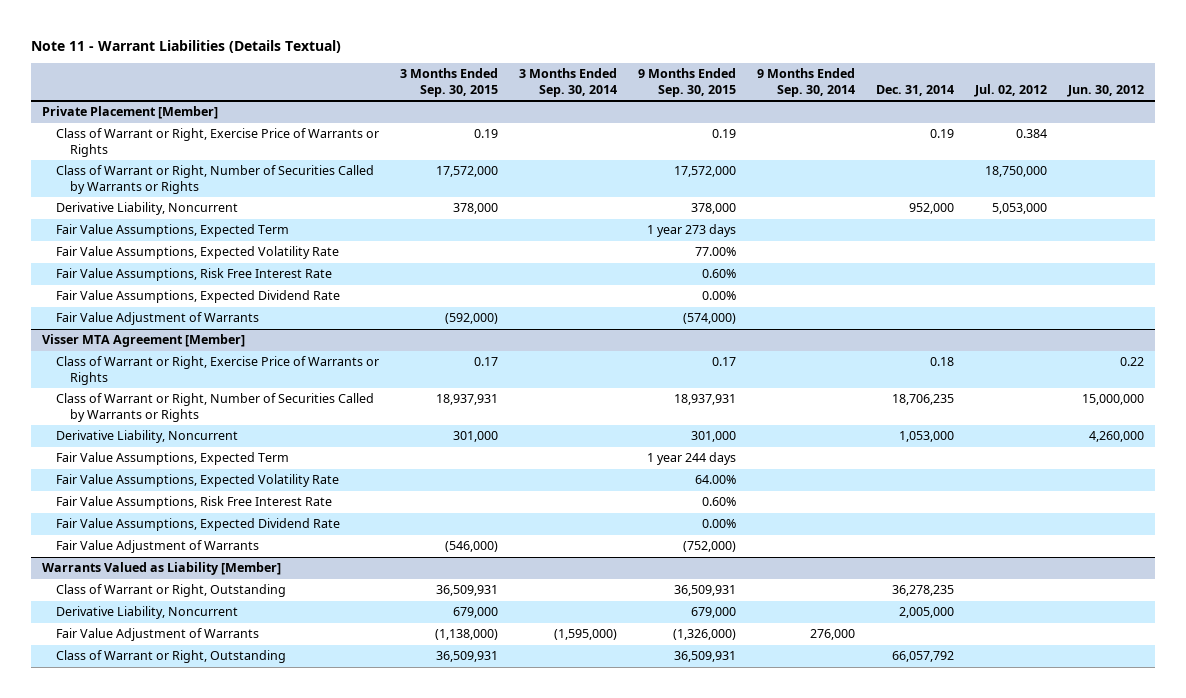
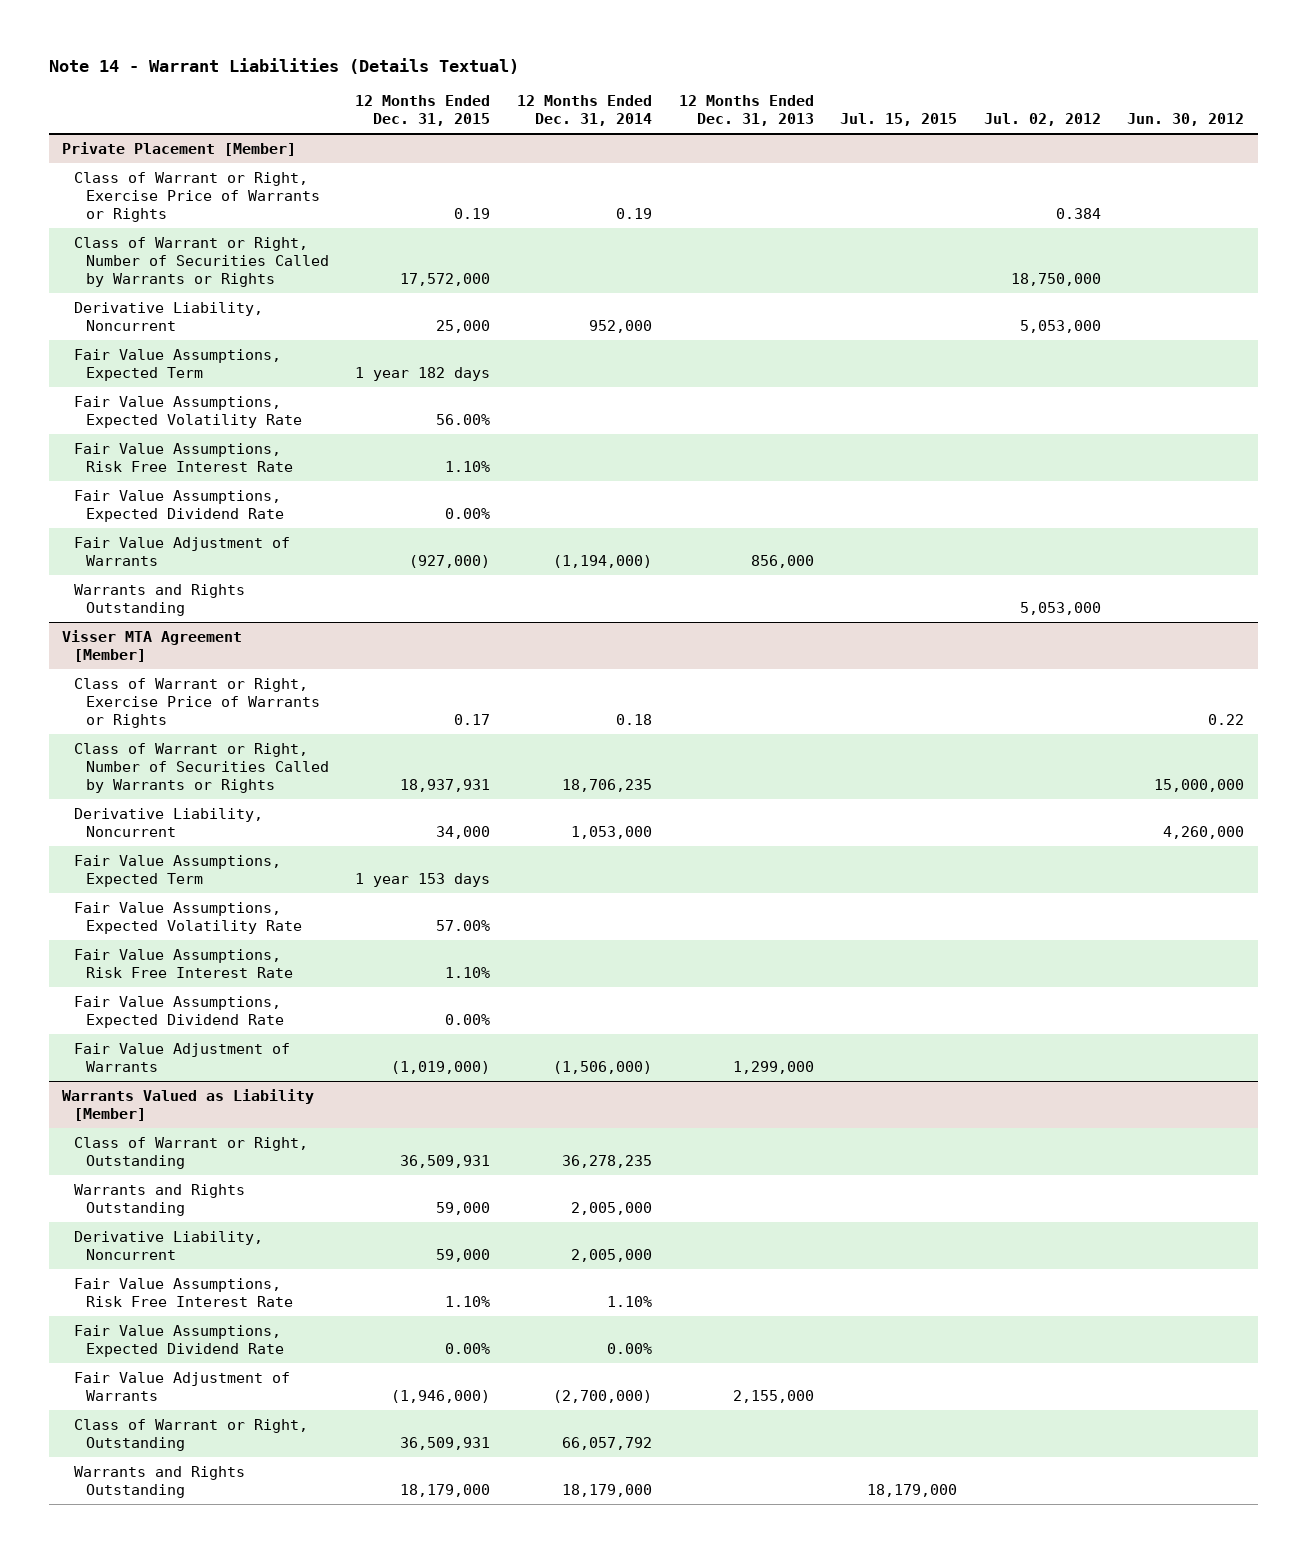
- Note 11 - Warrant Liabilities (Details Textual)
+ Note 14 - Warrant Liabilities (Details Textual)
- | 3 Months Ended Sep. 30, 2015 | 3 Months Ended Sep. 30, 2014 | 9 Months Ended Sep. 30, 2015 | 9 Months Ended Sep. 30, 2014 | Dec. 31, 2014 | Jul. 02, 2012 | Jun. 30, 2012
+ | 12 Months Ended Dec. 31, 2015 | 12 Months Ended Dec. 31, 2014 | 12 Months Ended Dec. 31, 2013 | Jul. 15, 2015 | Jul. 02, 2012 | Jun. 30, 2012
@ Private Placement [Member]
+ Warrants and Rights Outstanding | | | | | 5,053,000 |
@ Warrants Valued as Liability [Member]
+ Warrants and Rights Outstanding | 59,000 | 2,005,000 | | | |
+ Fair Value Assumptions, Risk Free Interest Rate | 1.10% | 1.10% | | | |
+ Fair Value Assumptions, Expected Dividend Rate | 0.00% | 0.00% | | | |
+ Warrants and Rights Outstanding | 18,179,000 | 18,179,000 | | 18,179,000 | |

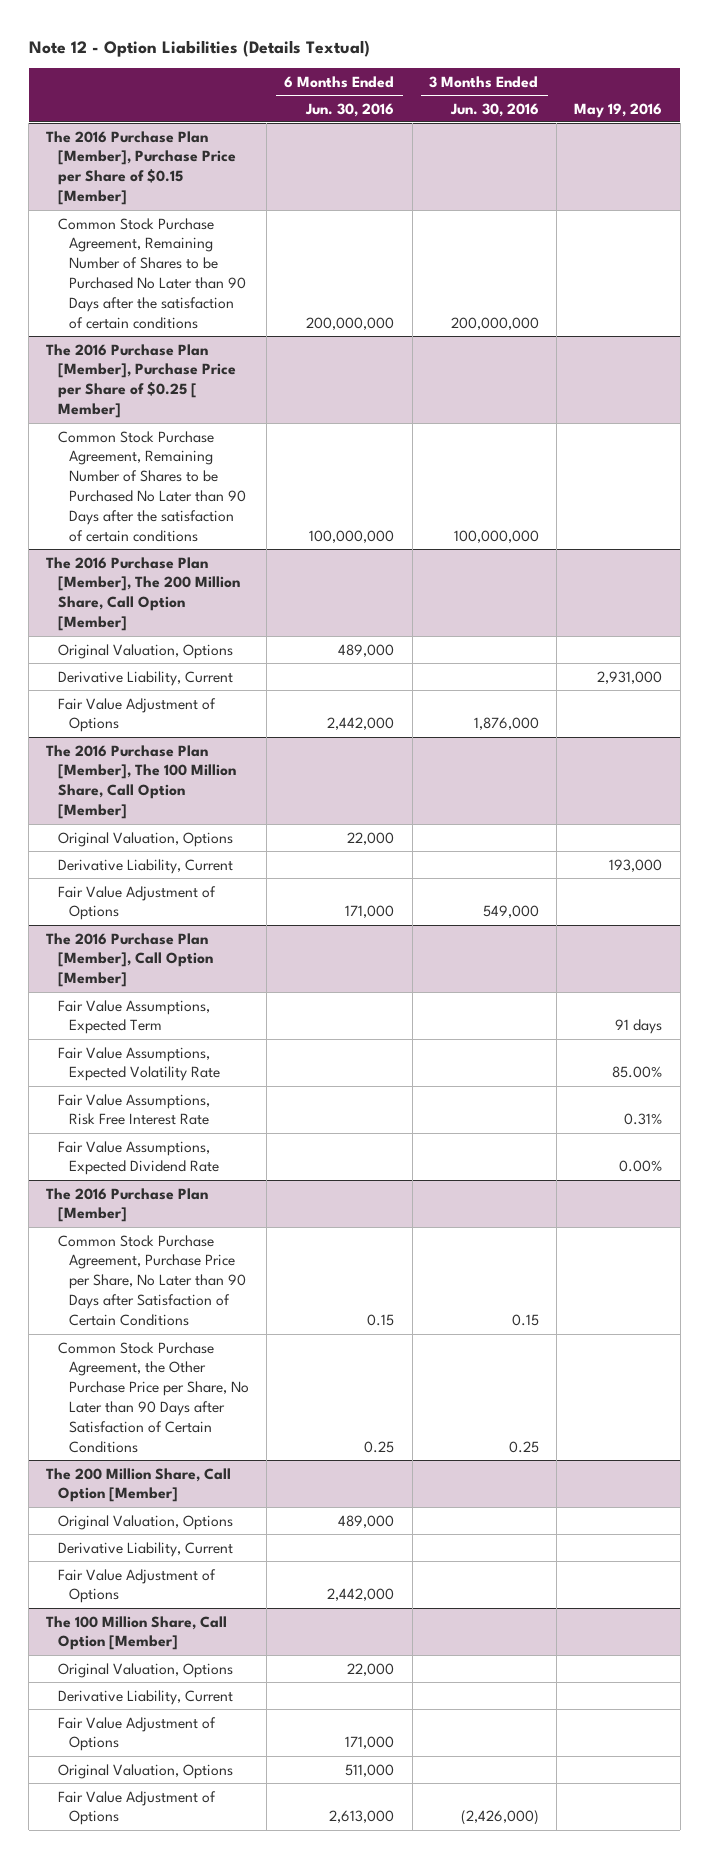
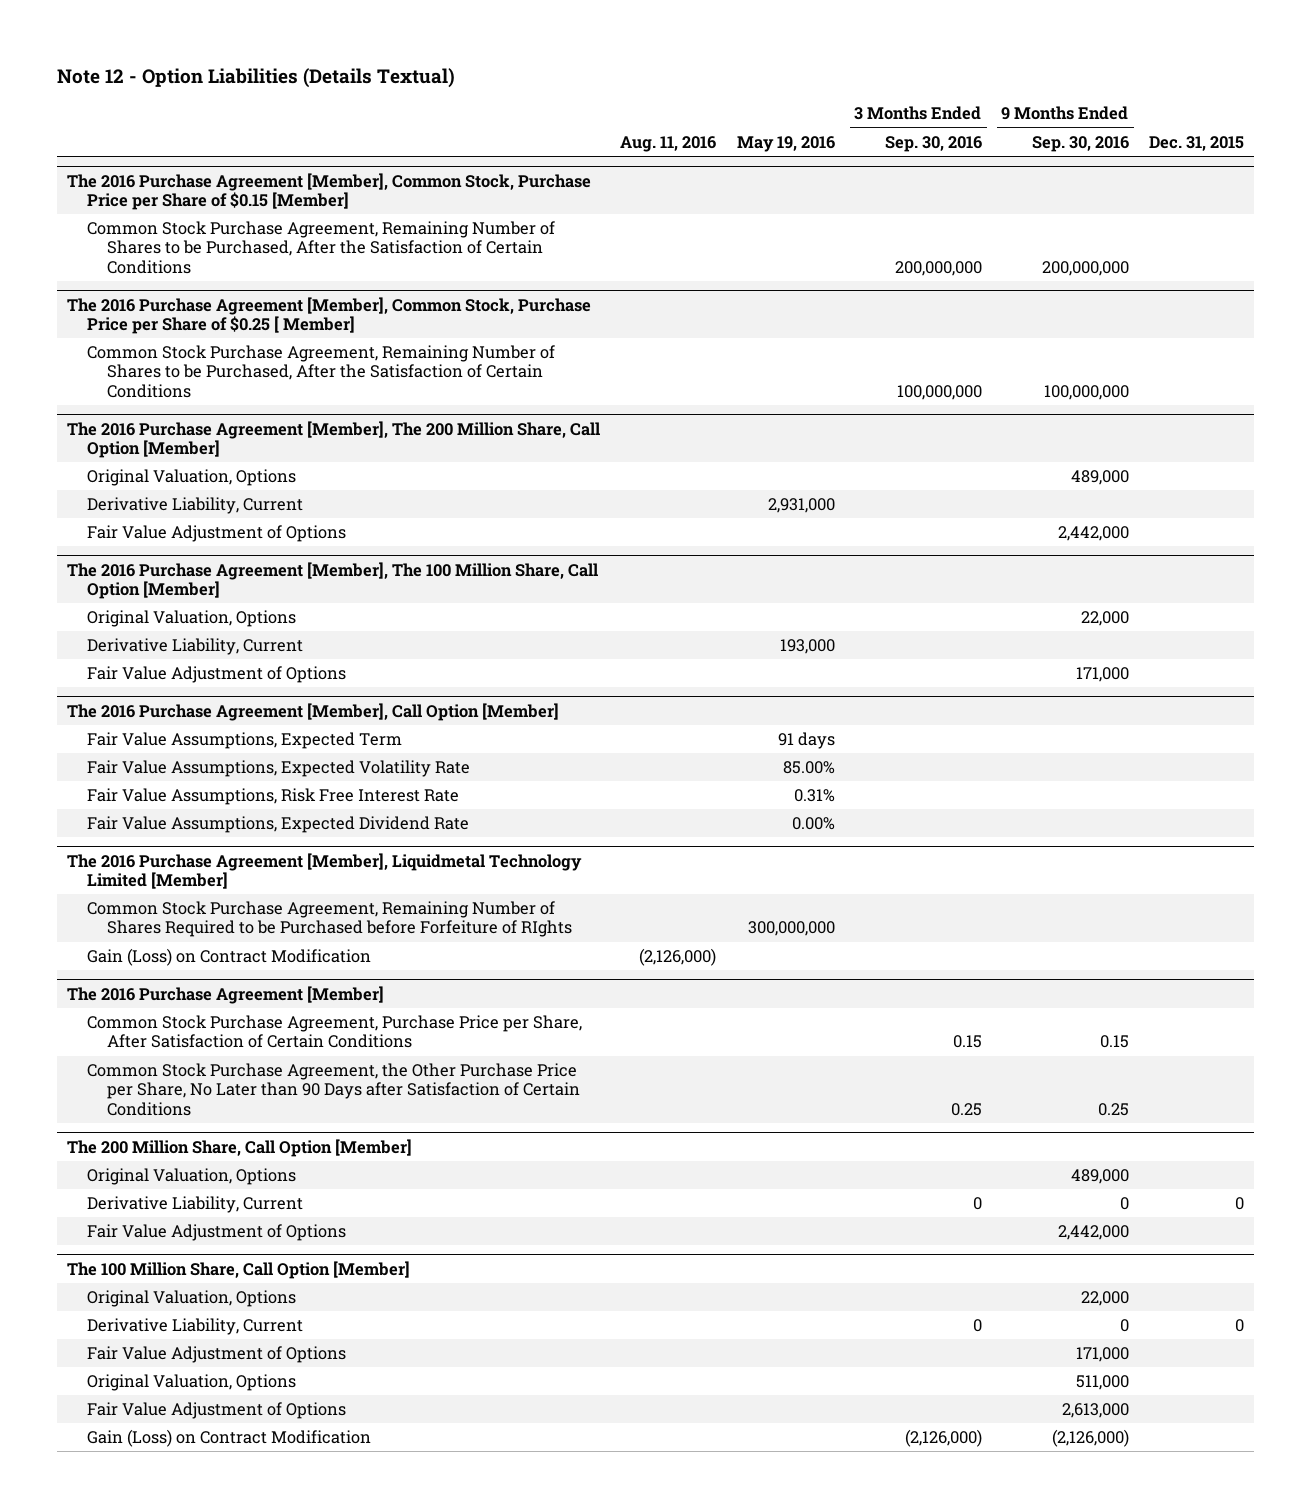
- | 6 Months Ended Jun. 30, 2016 | 3 Months Ended Jun. 30, 2016 | May 19, 2016
+ | Aug. 11, 2016 | May 19, 2016 | 3 Months Ended Sep. 30, 2016 | 9 Months Ended Sep. 30, 2016 | Dec. 31, 2015
- The 2016 Purchase Plan [Member], Purchase Price per Share of $0.15 [Member]
- Common Stock Purchase Agreement, Remaining Number of Shares to be Purchased No Later than 90 Days after the satisfaction of certain conditions | 200,000,000 | 200,000,000 |
- The 2016 Purchase Plan [Member], Purchase Price per Share of $0.25 [ Member]
- Common Stock Purchase Agreement, Remaining Number of Shares to be Purchased No Later than 90 Days after the satisfaction of certain conditions | 100,000,000 | 100,000,000 |
- The 2016 Purchase Plan [Member], The 200 Million Share, Call Option [Member]
+ The 2016 Purchase Agreement [Member], Common Stock, Purchase Price per Share of $0.15 [Member]
+ Common Stock Purchase Agreement, Remaining Number of Shares to be Purchased, After the Satisfaction of Certain Conditions | | | 200,000,000 | 200,000,000 |
+ The 2016 Purchase Agreement [Member], Common Stock, Purchase Price per Share of $0.25 [ Member]
+ Common Stock Purchase Agreement, Remaining Number of Shares to be Purchased, After the Satisfaction of Certain Conditions | | | 100,000,000 | 100,000,000 |
+ The 2016 Purchase Agreement [Member], The 200 Million Share, Call Option [Member]
- The 2016 Purchase Plan [Member], The 100 Million Share, Call Option [Member]
+ The 2016 Purchase Agreement [Member], The 100 Million Share, Call Option [Member]
- The 2016 Purchase Plan [Member], Call Option [Member]
+ The 2016 Purchase Agreement [Member], Call Option [Member]
- The 2016 Purchase Plan [Member]
- Common Stock Purchase Agreement, Purchase Price per Share, No Later than 90 Days after Satisfaction of Certain Conditions | 0.15 | 0.15 |
- Common Stock Purchase Agreement, the Other Purchase Price per Share, No Later than 90 Days after Satisfaction of Certain Conditions | 0.25 | 0.25 |
+ The 2016 Purchase Agreement [Member], Liquidmetal Technology Limited [Member]
+ Common Stock Purchase Agreement, Remaining Number of Shares Required to be Purchased before Forfeiture of RIghts | | 300,000,000 | | |
+ Gain (Loss) on Contract Modification | (2,126,000) | | | |
+ The 2016 Purchase Agreement [Member]
+ Common Stock Purchase Agreement, Purchase Price per Share, After Satisfaction of Certain Conditions | | | 0.15 | 0.15 |
+ Common Stock Purchase Agreement, the Other Purchase Price per Share, No Later than 90 Days after Satisfaction of Certain Conditions | | | 0.25 | 0.25 |
@ The 100 Million Share, Call Option [Member]
+ Gain (Loss) on Contract Modification | | | (2,126,000) | (2,126,000) |

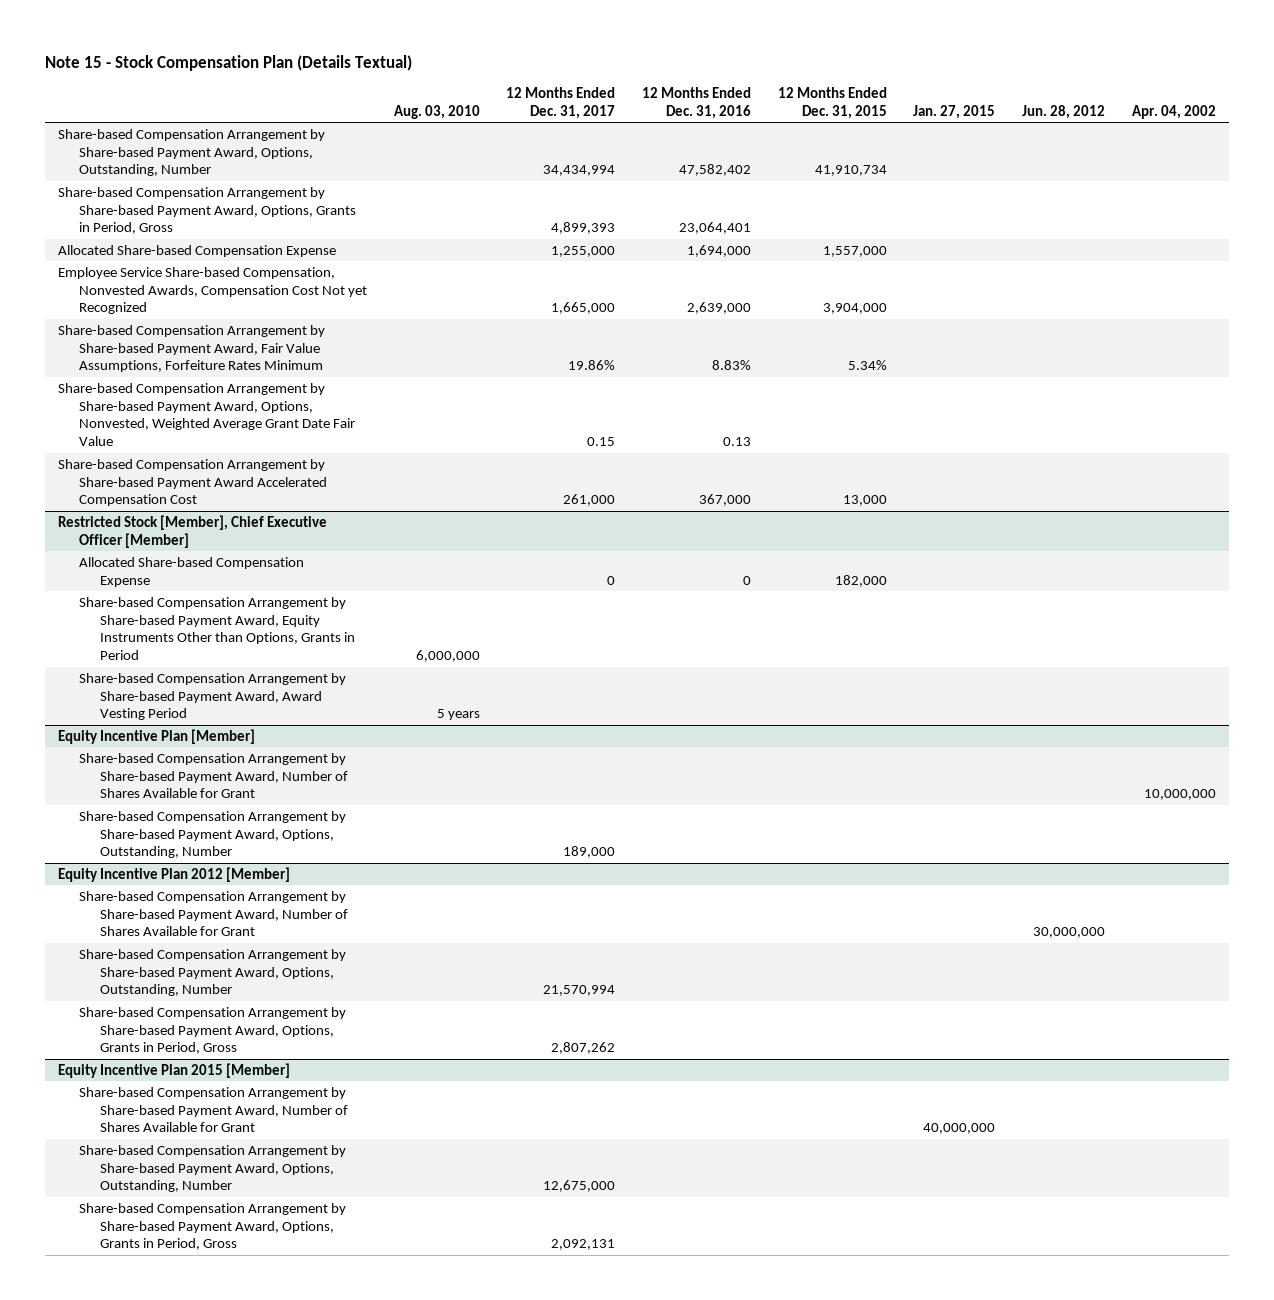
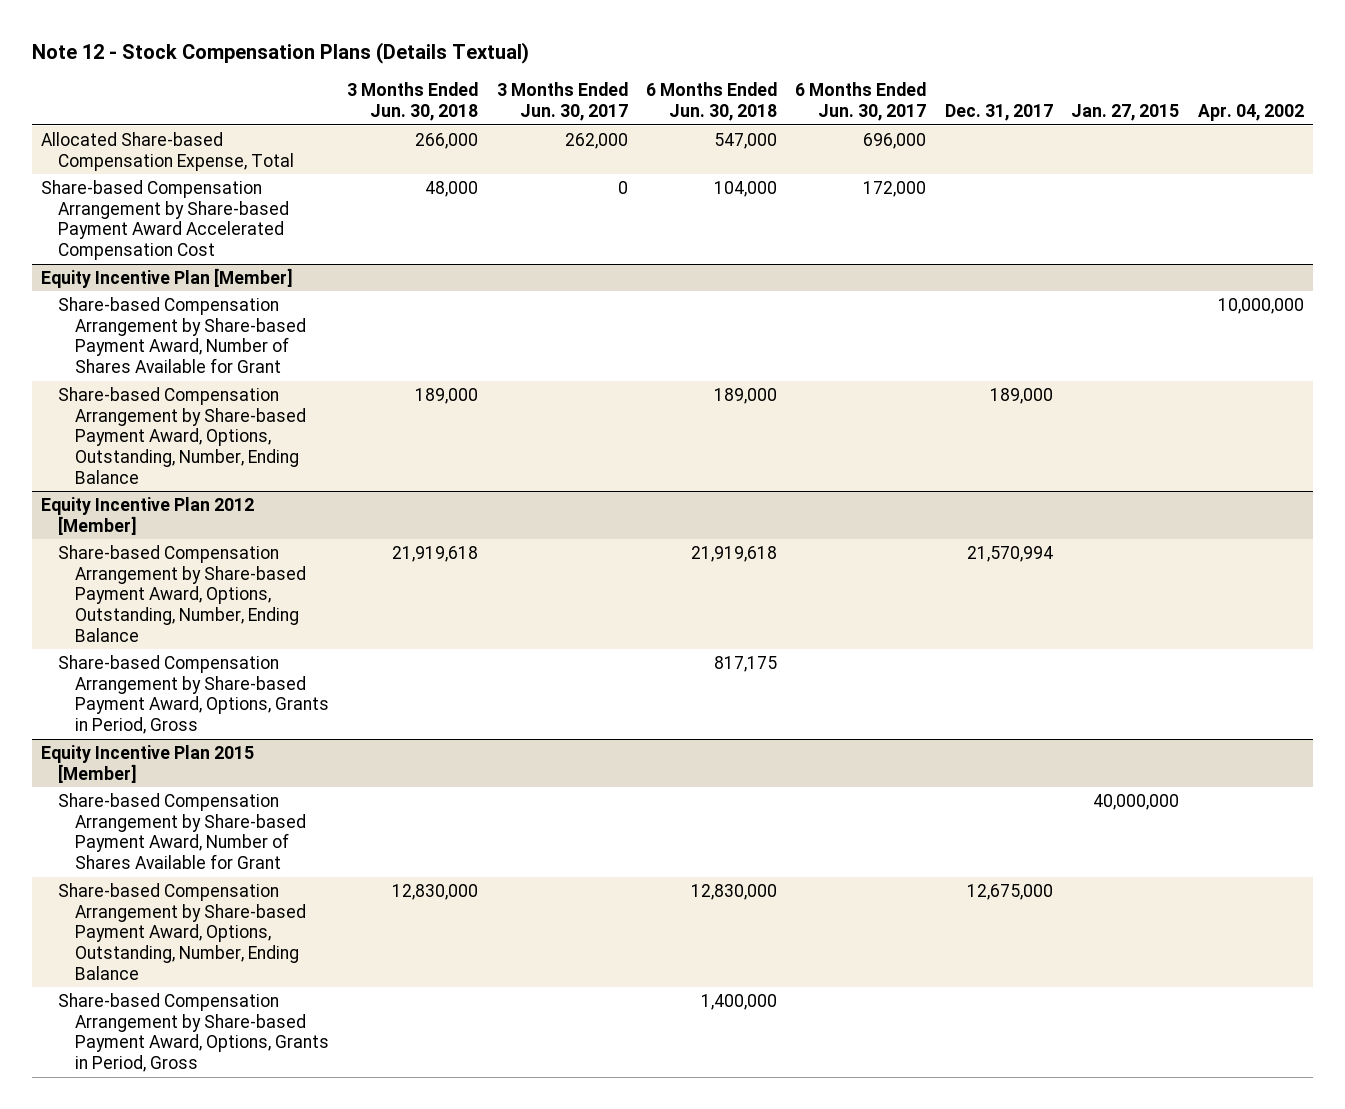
- Note 15 - Stock Compensation Plan (Details Textual)
+ Note 12 - Stock Compensation Plans (Details Textual)
- | Aug. 03, 2010 | 12 Months Ended Dec. 31, 2017 | 12 Months Ended Dec. 31, 2016 | 12 Months Ended Dec. 31, 2015 | Jan. 27, 2015 | Jun. 28, 2012 | Apr. 04, 2002
+ | 3 Months Ended Jun. 30, 2018 | 3 Months Ended Jun. 30, 2017 | 6 Months Ended Jun. 30, 2018 | 6 Months Ended Jun. 30, 2017 | Dec. 31, 2017 | Jan. 27, 2015 | Apr. 04, 2002
- Share-based Compensation Arrangement by Share-based Payment Award, Options, Outstanding, Number | | 34,434,994 | 47,582,402 | 41,910,734 | | |
- Share-based Compensation Arrangement by Share-based Payment Award, Options, Grants in Period, Gross | | 4,899,393 | 23,064,401 | | | |
- Allocated Share-based Compensation Expense | | 1,255,000 | 1,694,000 | 1,557,000 | | |
- Employee Service Share-based Compensation, Nonvested Awards, Compensation Cost Not yet Recognized | | 1,665,000 | 2,639,000 | 3,904,000 | | |
- Share-based Compensation Arrangement by Share-based Payment Award, Fair Value Assumptions, Forfeiture Rates Minimum | | 19.86% | 8.83% | 5.34% | | |
- Share-based Compensation Arrangement by Share-based Payment Award, Options, Nonvested, Weighted Average Grant Date Fair Value | | 0.15 | 0.13 | | | |
+ Allocated Share-based Compensation Expense, Total | 266,000 | 262,000 | 547,000 | 696,000 | | |
- Restricted Stock [Member], Chief Executive Officer [Member]
- Allocated Share-based Compensation Expense | | 0 | 0 | 182,000 | | |
- Share-based Compensation Arrangement by Share-based Payment Award, Equity Instruments Other than Options, Grants in Period | 6,000,000 | | | | | |
- Share-based Compensation Arrangement by Share-based Payment Award, Award Vesting Period | 5 years | | | | | |
@ Equity Incentive Plan [Member]
- Share-based Compensation Arrangement by Share-based Payment Award, Options, Outstanding, Number | | 189,000 | | | | |
+ Share-based Compensation Arrangement by Share-based Payment Award, Options, Outstanding, Number, Ending Balance | 189,000 | | 189,000 | | 189,000 | |
@ Equity Incentive Plan 2012 [Member]
- Share-based Compensation Arrangement by Share-based Payment Award, Number of Shares Available for Grant | | | | | | 30,000,000 |
- Share-based Compensation Arrangement by Share-based Payment Award, Options, Outstanding, Number | | 21,570,994 | | | | |
+ Share-based Compensation Arrangement by Share-based Payment Award, Options, Outstanding, Number, Ending Balance | 21,919,618 | | 21,919,618 | | 21,570,994 | |
@ Equity Incentive Plan 2015 [Member]
- Share-based Compensation Arrangement by Share-based Payment Award, Options, Outstanding, Number | | 12,675,000 | | | | |
+ Share-based Compensation Arrangement by Share-based Payment Award, Options, Outstanding, Number, Ending Balance | 12,830,000 | | 12,830,000 | | 12,675,000 | |

